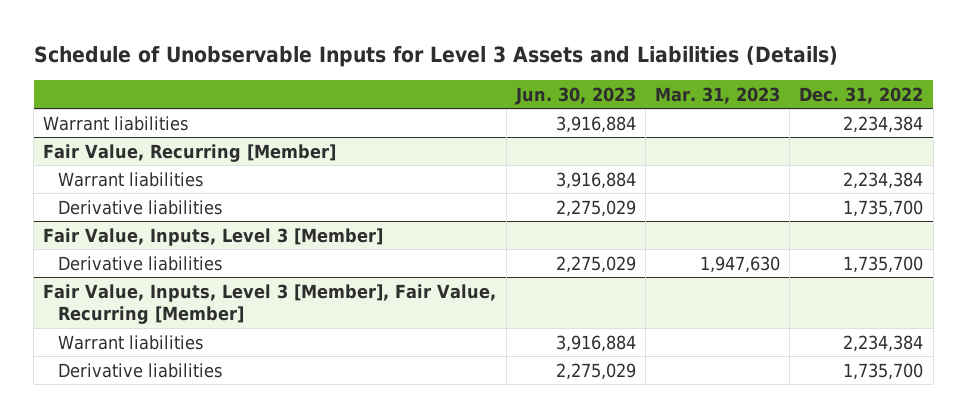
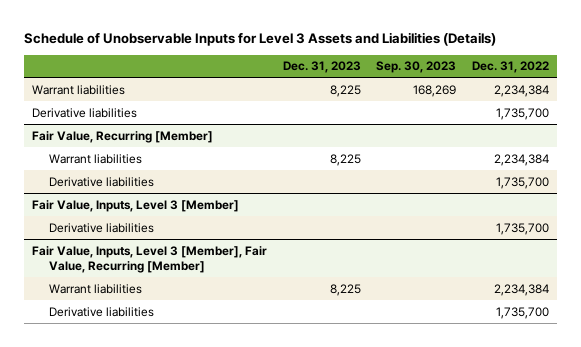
- | Jun. 30, 2023 | Mar. 31, 2023 | Dec. 31, 2022
+ | Dec. 31, 2023 | Sep. 30, 2023 | Dec. 31, 2022
+ Derivative liabilities | | | 1,735,700

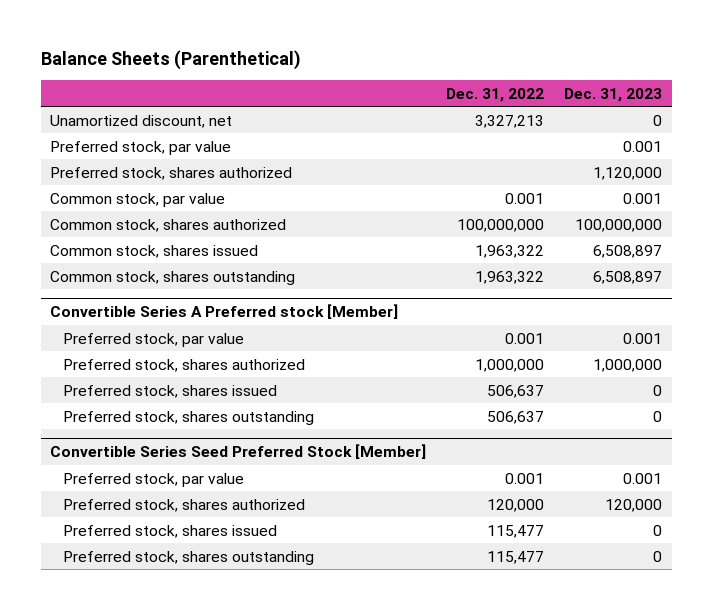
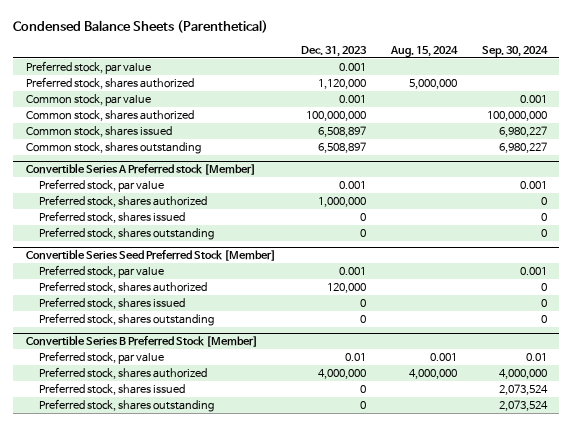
- Balance Sheets (Parenthetical)
+ Condensed Balance Sheets (Parenthetical)
- | Dec. 31, 2022 | Dec. 31, 2023
+ | Dec. 31, 2023 | Aug. 15, 2024 | Sep. 30, 2024
- Unamortized discount, net | 3,327,213 | 0
+ Convertible Series B Preferred Stock [Member]
+ Preferred stock, par value | 0.01 | 0.001 | 0.01
+ Preferred stock, shares authorized | 4,000,000 | 4,000,000 | 4,000,000
+ Preferred stock, shares issued | 0 | | 2,073,524
+ Preferred stock, shares outstanding | 0 | | 2,073,524

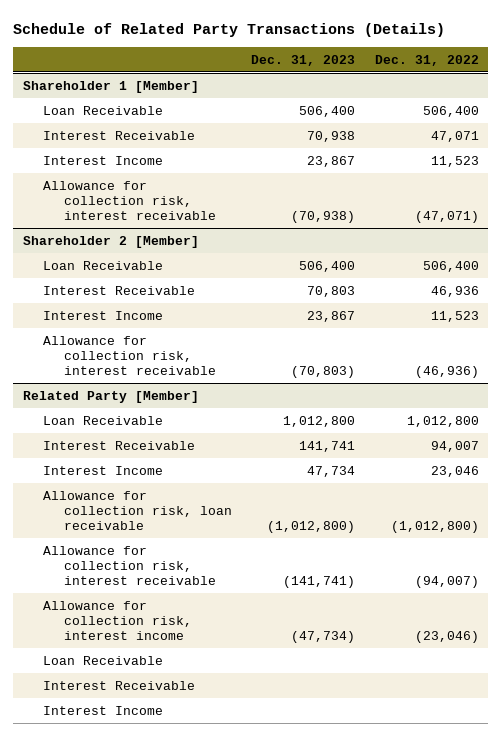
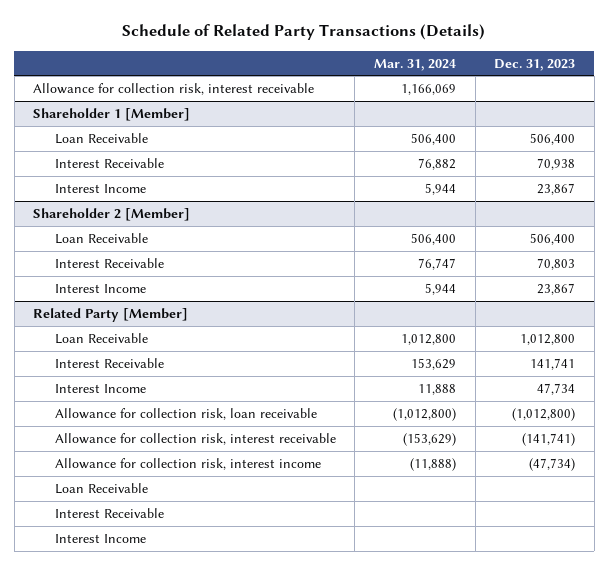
- | Dec. 31, 2023 | Dec. 31, 2022
+ | Mar. 31, 2024 | Dec. 31, 2023
+ Allowance for collection risk, interest receivable | 1,166,069 |
@ Shareholder 1 [Member]
- Allowance for collection risk, interest receivable | (70,938) | (47,071)
@ Shareholder 2 [Member]
- Allowance for collection risk, interest receivable | (70,803) | (46,936)

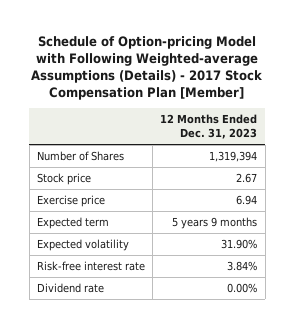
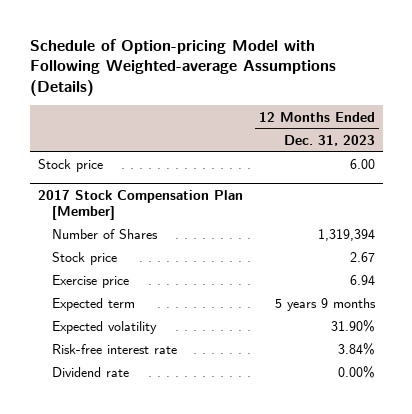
- Schedule of Option-pricing Model with Following Weighted-average Assumptions (Details) - 2017 Stock Compensation Plan [Member]
+ Schedule of Option-pricing Model with Following Weighted-average Assumptions (Details)
+ Stock price | 6.00
+ 2017 Stock Compensation Plan [Member]

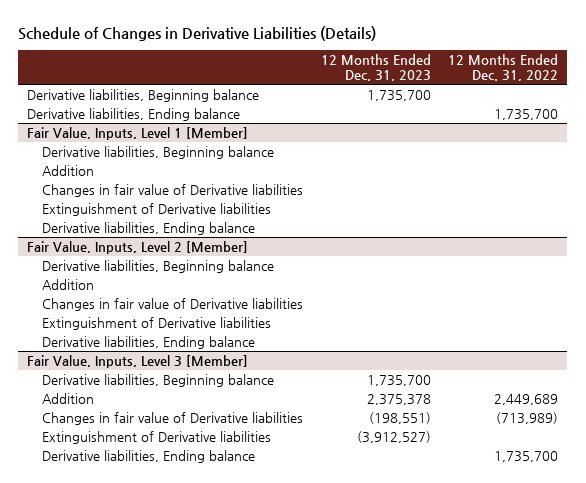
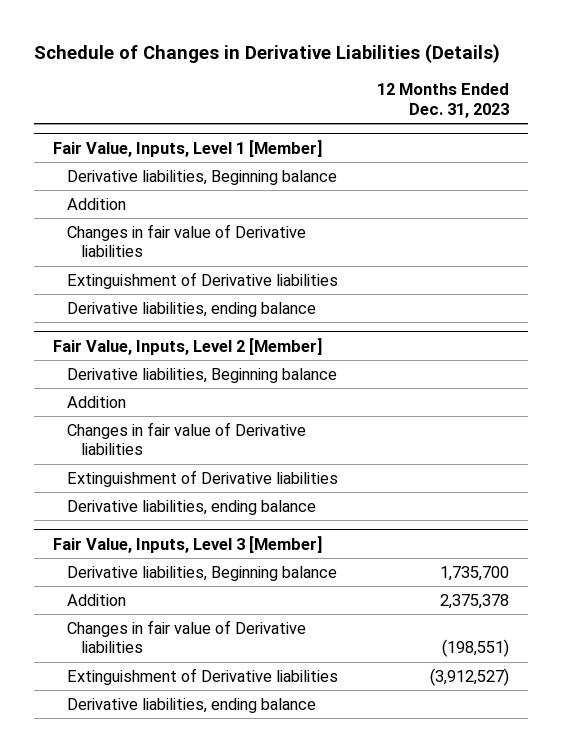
- | 12 Months Ended Dec. 31, 2023 | 12 Months Ended Dec. 31, 2022
+ | 12 Months Ended Dec. 31, 2023
- Derivative liabilities, Beginning balance | 1,735,700 |
- Derivative liabilities, Ending balance | | 1,735,700
@ Fair Value, Inputs, Level 1 [Member]
- Derivative liabilities, Ending balance
+ Derivative liabilities, ending balance
@ Fair Value, Inputs, Level 2 [Member]
- Derivative liabilities, Ending balance
+ Derivative liabilities, ending balance
@ Fair Value, Inputs, Level 3 [Member]
- Derivative liabilities, Ending balance | | 1,735,700
+ Derivative liabilities, ending balance

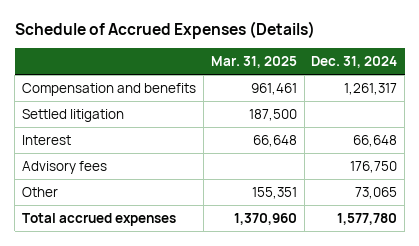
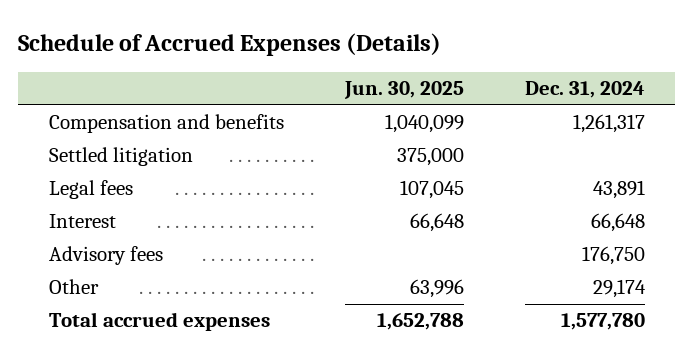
- | Mar. 31, 2025 | Dec. 31, 2024
+ | Jun. 30, 2025 | Dec. 31, 2024
+ Legal fees | 107,045 | 43,891
- Other | 155,351 | 73,065
+ Other | 63,996 | 29,174

